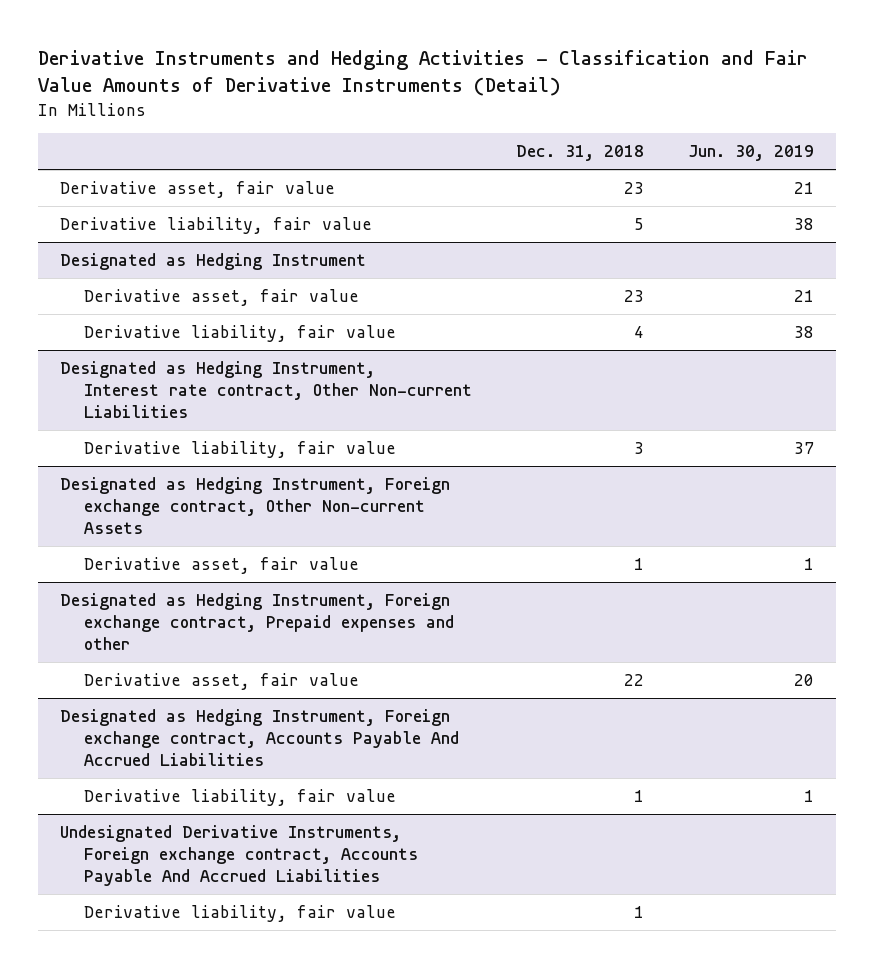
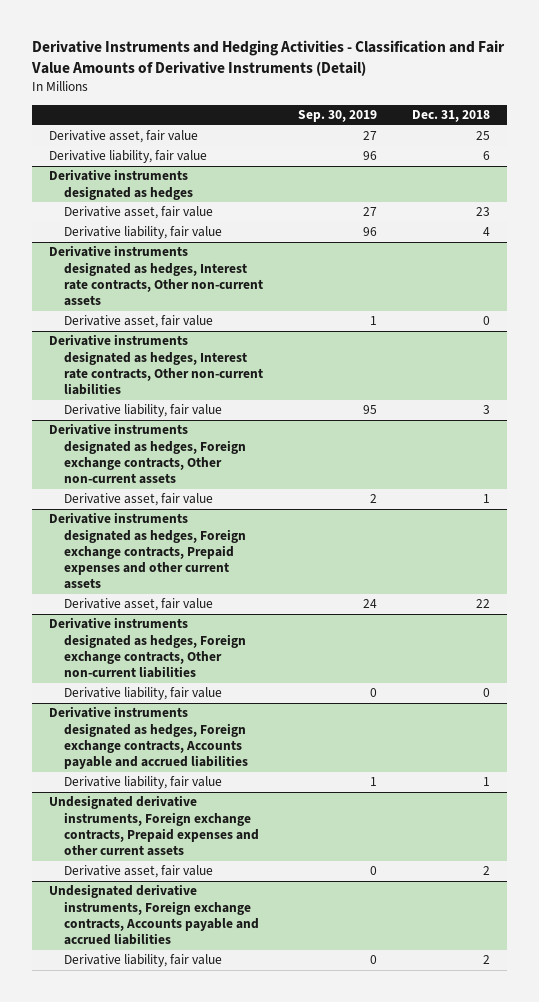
- | Dec. 31, 2018 | Jun. 30, 2019
+ | Sep. 30, 2019 | Dec. 31, 2018
- Derivative asset, fair value | 23 | 21
- Derivative liability, fair value | 5 | 38
- Designated as Hedging Instrument
+ Derivative asset, fair value | 27 | 25
+ Derivative liability, fair value | 96 | 6
+ Derivative instruments designated as hedges
- Designated as Hedging Instrument, Interest rate contract, Other Non-current Liabilities
+ Derivative instruments designated as hedges, Interest rate contracts, Other non-current assets
+ Derivative asset, fair value | 1 | 0
+ Derivative instruments designated as hedges, Interest rate contracts, Other non-current liabilities
- Designated as Hedging Instrument, Foreign exchange contract, Other Non-current Assets
+ Derivative instruments designated as hedges, Foreign exchange contracts, Other non-current assets
- Designated as Hedging Instrument, Foreign exchange contract, Prepaid expenses and other
+ Derivative instruments designated as hedges, Foreign exchange contracts, Prepaid expenses and other current assets
- Designated as Hedging Instrument, Foreign exchange contract, Accounts Payable And Accrued Liabilities
- Derivative liability, fair value | 1 | 1
- Undesignated Derivative Instruments, Foreign exchange contract, Accounts Payable And Accrued Liabilities
+ Derivative instruments designated as hedges, Foreign exchange contracts, Other non-current liabilities
+ Derivative liability, fair value | 0 | 0
+ Derivative instruments designated as hedges, Foreign exchange contracts, Accounts payable and accrued liabilities
+ Undesignated derivative instruments, Foreign exchange contracts, Prepaid expenses and other current assets
+ Derivative asset, fair value | 0 | 2
+ Undesignated derivative instruments, Foreign exchange contracts, Accounts payable and accrued liabilities
+ Derivative liability, fair value | 0 | 2

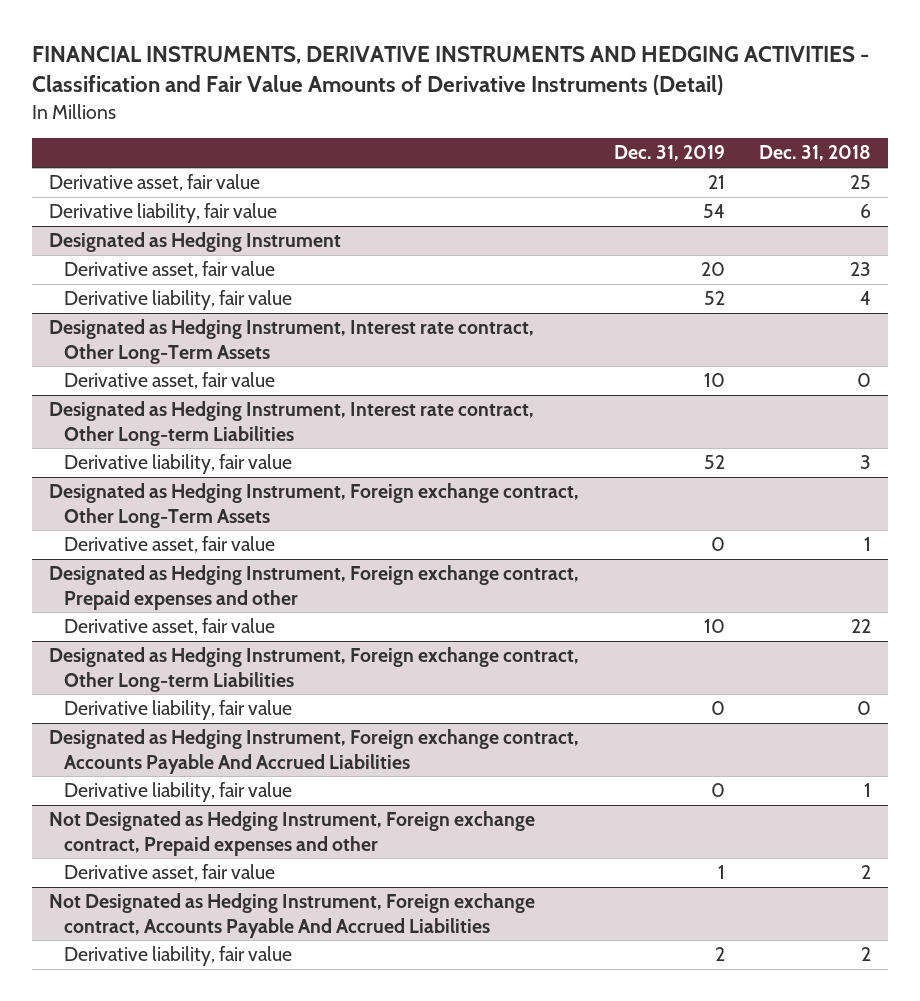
- Derivative Instruments and Hedging Activities - Classification and Fair Value Amounts of Derivative Instruments (Detail)
+ FINANCIAL INSTRUMENTS, DERIVATIVE INSTRUMENTS AND HEDGING ACTIVITIES - Classification and Fair Value Amounts of Derivative Instruments (Detail)
- | Sep. 30, 2019 | Dec. 31, 2018
+ | Dec. 31, 2019 | Dec. 31, 2018
- Derivative instruments designated as hedges
+ Designated as Hedging Instrument
- Derivative instruments designated as hedges, Interest rate contracts, Other non-current assets
+ Designated as Hedging Instrument, Interest rate contract, Other Long-Term Assets
- Derivative instruments designated as hedges, Interest rate contracts, Other non-current liabilities
+ Designated as Hedging Instrument, Interest rate contract, Other Long-term Liabilities
- Derivative instruments designated as hedges, Foreign exchange contracts, Other non-current assets
+ Designated as Hedging Instrument, Foreign exchange contract, Other Long-Term Assets
- Derivative instruments designated as hedges, Foreign exchange contracts, Prepaid expenses and other current assets
+ Designated as Hedging Instrument, Foreign exchange contract, Prepaid expenses and other
- Derivative instruments designated as hedges, Foreign exchange contracts, Other non-current liabilities
+ Designated as Hedging Instrument, Foreign exchange contract, Other Long-term Liabilities
- Derivative instruments designated as hedges, Foreign exchange contracts, Accounts payable and accrued liabilities
+ Designated as Hedging Instrument, Foreign exchange contract, Accounts Payable And Accrued Liabilities
- Undesignated derivative instruments, Foreign exchange contracts, Prepaid expenses and other current assets
+ Not Designated as Hedging Instrument, Foreign exchange contract, Prepaid expenses and other
- Undesignated derivative instruments, Foreign exchange contracts, Accounts payable and accrued liabilities
+ Not Designated as Hedging Instrument, Foreign exchange contract, Accounts Payable And Accrued Liabilities

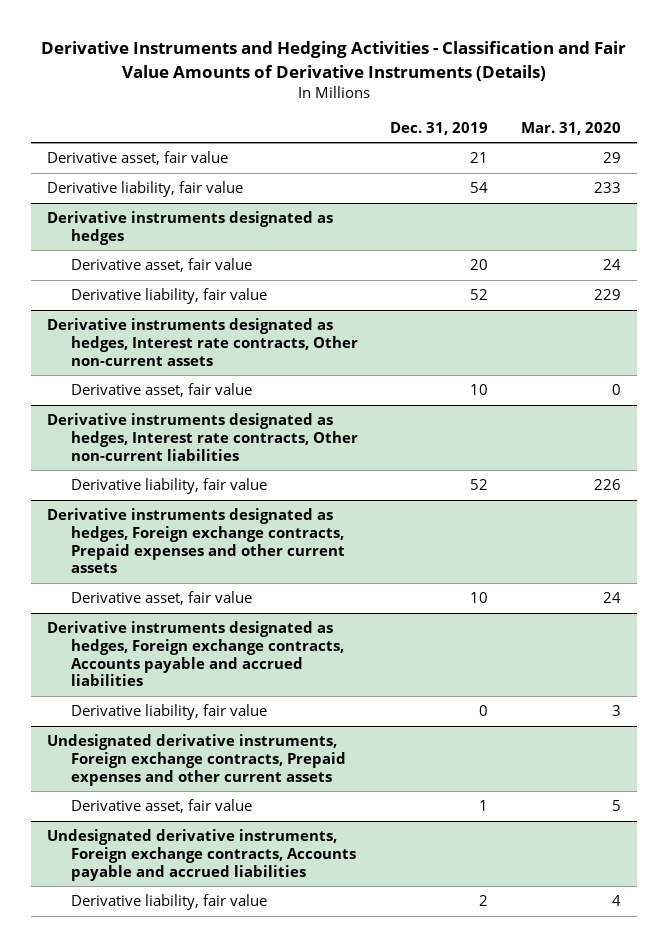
- FINANCIAL INSTRUMENTS, DERIVATIVE INSTRUMENTS AND HEDGING ACTIVITIES - Classification and Fair Value Amounts of Derivative Instruments (Detail)
+ Derivative Instruments and Hedging Activities - Classification and Fair Value Amounts of Derivative Instruments (Details)
- | Dec. 31, 2019 | Dec. 31, 2018
+ | Dec. 31, 2019 | Mar. 31, 2020
- Designated as Hedging Instrument
+ Derivative instruments designated as hedges
- Designated as Hedging Instrument, Interest rate contract, Other Long-Term Assets
+ Derivative instruments designated as hedges, Interest rate contracts, Other non-current assets
- Designated as Hedging Instrument, Interest rate contract, Other Long-term Liabilities
+ Derivative instruments designated as hedges, Interest rate contracts, Other non-current liabilities
- Designated as Hedging Instrument, Foreign exchange contract, Other Long-Term Assets
- Derivative asset, fair value | 0 | 1
- Designated as Hedging Instrument, Foreign exchange contract, Prepaid expenses and other
+ Derivative instruments designated as hedges, Foreign exchange contracts, Prepaid expenses and other current assets
- Designated as Hedging Instrument, Foreign exchange contract, Other Long-term Liabilities
- Derivative liability, fair value | 0 | 0
- Designated as Hedging Instrument, Foreign exchange contract, Accounts Payable And Accrued Liabilities
+ Derivative instruments designated as hedges, Foreign exchange contracts, Accounts payable and accrued liabilities
- Not Designated as Hedging Instrument, Foreign exchange contract, Prepaid expenses and other
+ Undesignated derivative instruments, Foreign exchange contracts, Prepaid expenses and other current assets
- Not Designated as Hedging Instrument, Foreign exchange contract, Accounts Payable And Accrued Liabilities
+ Undesignated derivative instruments, Foreign exchange contracts, Accounts payable and accrued liabilities

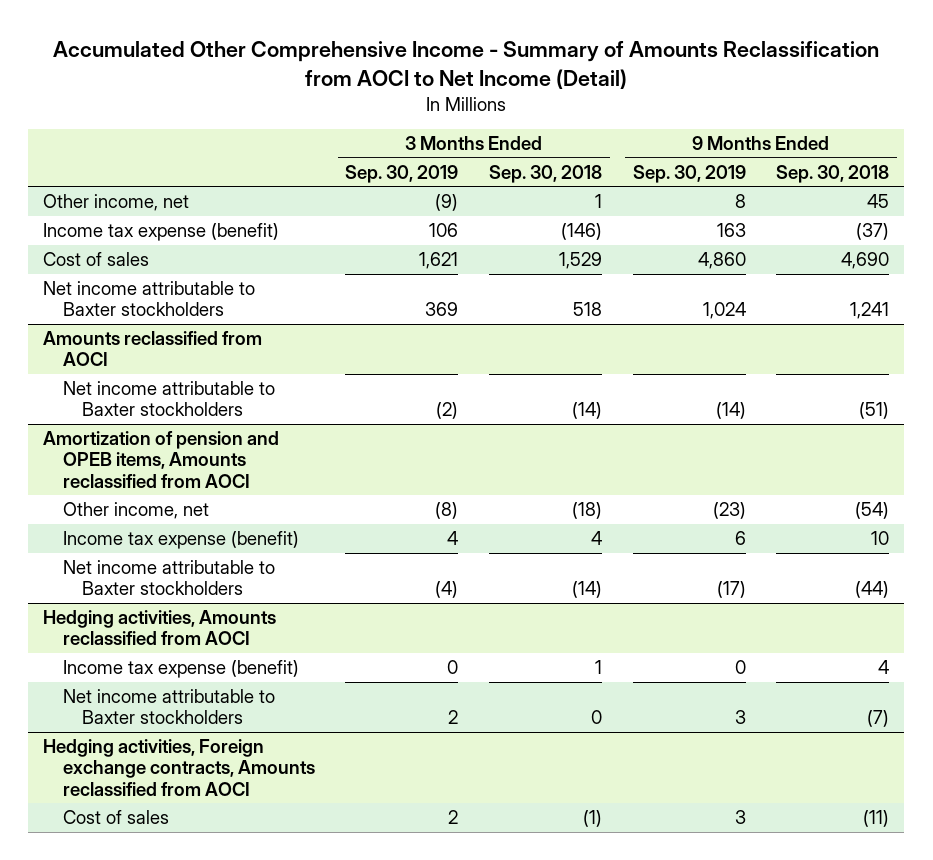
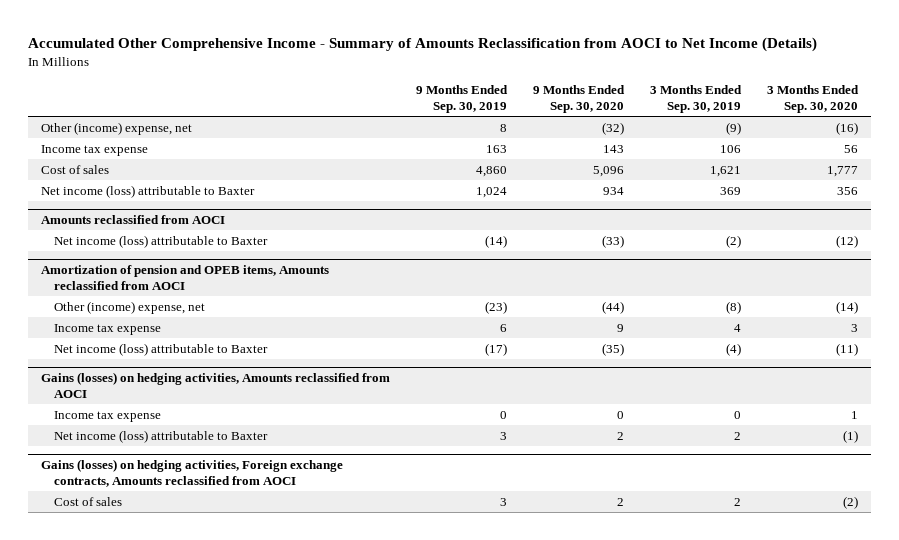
- Accumulated Other Comprehensive Income - Summary of Amounts Reclassification from AOCI to Net Income (Detail)
+ Accumulated Other Comprehensive Income - Summary of Amounts Reclassification from AOCI to Net Income (Details)
- | 3 Months Ended Sep. 30, 2019 | 3 Months Ended Sep. 30, 2018 | 9 Months Ended Sep. 30, 2019 | 9 Months Ended Sep. 30, 2018
+ | 9 Months Ended Sep. 30, 2019 | 9 Months Ended Sep. 30, 2020 | 3 Months Ended Sep. 30, 2019 | 3 Months Ended Sep. 30, 2020
- Other income, net | (9) | 1 | 8 | 45
- Income tax expense (benefit) | 106 | (146) | 163 | (37)
+ Other (income) expense, net | 8 | (32) | (9) | (16)
+ Income tax expense | 163 | 143 | 106 | 56
- Net income attributable to Baxter stockholders | 369 | 518 | 1,024 | 1,241
+ Net income (loss) attributable to Baxter | 1,024 | 934 | 369 | 356
@ Amounts reclassified from AOCI
- Net income attributable to Baxter stockholders | (2) | (14) | (14) | (51)
+ Net income (loss) attributable to Baxter | (14) | (33) | (2) | (12)
@ Amortization of pension and OPEB items, Amounts reclassified from AOCI
- Other income, net | (8) | (18) | (23) | (54)
- Income tax expense (benefit) | 4 | 4 | 6 | 10
- Net income attributable to Baxter stockholders | (4) | (14) | (17) | (44)
- Hedging activities, Amounts reclassified from AOCI
- Income tax expense (benefit) | 0 | 1 | 0 | 4
- Net income attributable to Baxter stockholders | 2 | 0 | 3 | (7)
- Hedging activities, Foreign exchange contracts, Amounts reclassified from AOCI
@ Amortization of pension and OPEB items, Amounts reclassified from AOCI
+ Other (income) expense, net | (23) | (44) | (8) | (14)
+ Income tax expense | 6 | 9 | 4 | 3
+ Net income (loss) attributable to Baxter | (17) | (35) | (4) | (11)
+ Gains (losses) on hedging activities, Amounts reclassified from AOCI
+ Income tax expense | 0 | 0 | 0 | 1
+ Net income (loss) attributable to Baxter | 3 | 2 | 2 | (1)
+ Gains (losses) on hedging activities, Foreign exchange contracts, Amounts reclassified from AOCI

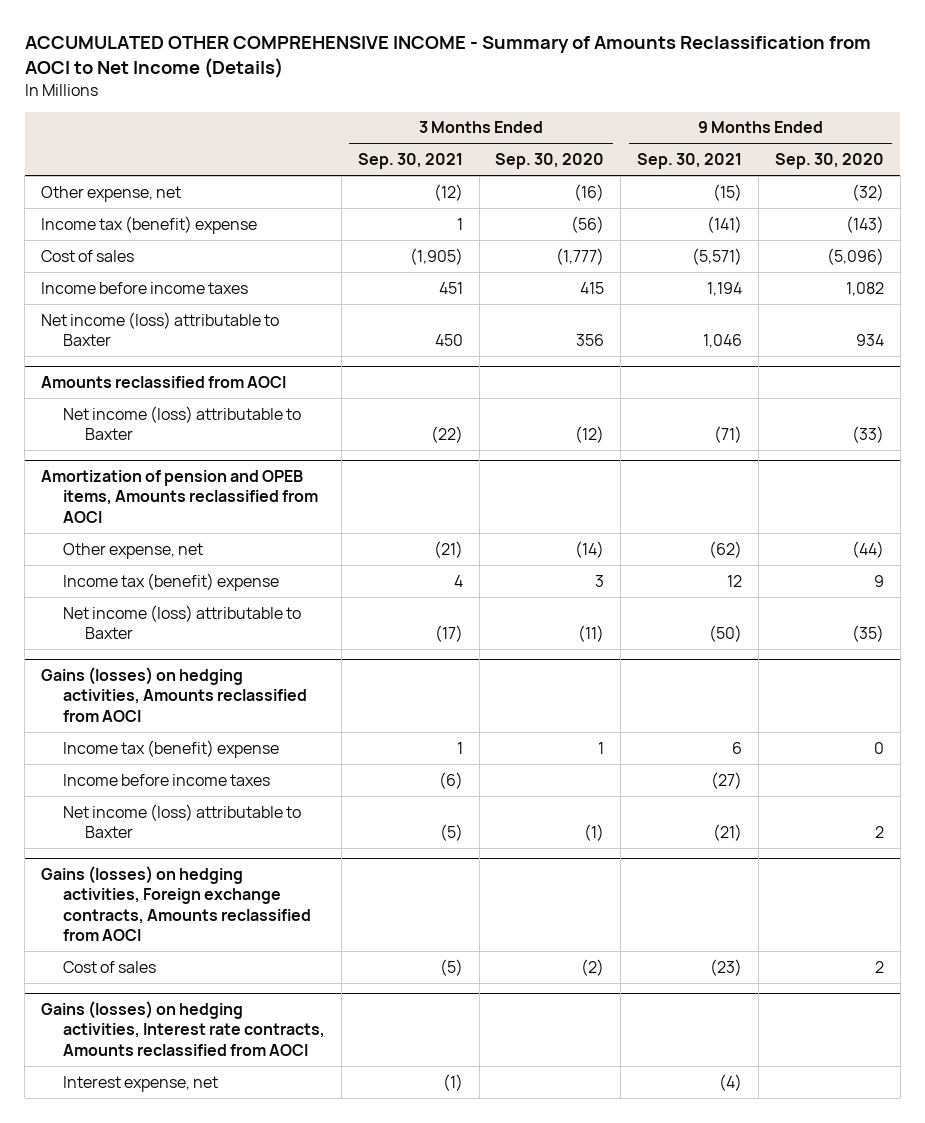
- Accumulated Other Comprehensive Income - Summary of Amounts Reclassification from AOCI to Net Income (Details)
+ ACCUMULATED OTHER COMPREHENSIVE INCOME - Summary of Amounts Reclassification from AOCI to Net Income (Details)
- | 9 Months Ended Sep. 30, 2019 | 9 Months Ended Sep. 30, 2020 | 3 Months Ended Sep. 30, 2019 | 3 Months Ended Sep. 30, 2020
+ | 3 Months Ended Sep. 30, 2021 | 3 Months Ended Sep. 30, 2020 | 9 Months Ended Sep. 30, 2021 | 9 Months Ended Sep. 30, 2020
- Other (income) expense, net | 8 | (32) | (9) | (16)
- Income tax expense | 163 | 143 | 106 | 56
- Cost of sales | 4,860 | 5,096 | 1,621 | 1,777
+ Other expense, net | (12) | (16) | (15) | (32)
+ Income tax (benefit) expense | 1 | (56) | (141) | (143)
+ Cost of sales | (1,905) | (1,777) | (5,571) | (5,096)
+ Income before income taxes | 451 | 415 | 1,194 | 1,082
@ Amortization of pension and OPEB items, Amounts reclassified from AOCI
- Other (income) expense, net | (23) | (44) | (8) | (14)
- Income tax expense | 6 | 9 | 4 | 3
+ Other expense, net | (21) | (14) | (62) | (44)
+ Income tax (benefit) expense | 4 | 3 | 12 | 9
@ Gains (losses) on hedging activities, Amounts reclassified from AOCI
- Income tax expense | 0 | 0 | 0 | 1
+ Income tax (benefit) expense | 1 | 1 | 6 | 0
+ Income before income taxes | (6) | | (27) |
+ Gains (losses) on hedging activities, Interest rate contracts, Amounts reclassified from AOCI
+ Interest expense, net | (1) | | (4) |

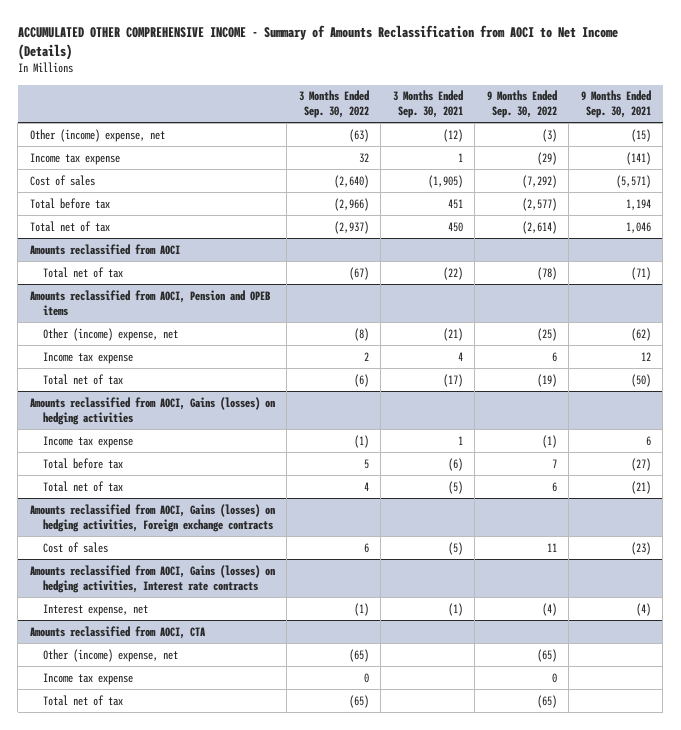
- | 3 Months Ended Sep. 30, 2021 | 3 Months Ended Sep. 30, 2020 | 9 Months Ended Sep. 30, 2021 | 9 Months Ended Sep. 30, 2020
+ | 3 Months Ended Sep. 30, 2022 | 3 Months Ended Sep. 30, 2021 | 9 Months Ended Sep. 30, 2022 | 9 Months Ended Sep. 30, 2021
- Other expense, net | (12) | (16) | (15) | (32)
- Income tax (benefit) expense | 1 | (56) | (141) | (143)
+ Other (income) expense, net | (63) | (12) | (3) | (15)
+ Income tax expense | 32 | 1 | (29) | (141)
- Income before income taxes | 451 | 415 | 1,194 | 1,082
- Net income (loss) attributable to Baxter | 450 | 356 | 1,046 | 934
+ Total before tax | (2,966) | 451 | (2,577) | 1,194
+ Total net of tax | (2,937) | 450 | (2,614) | 1,046
@ Amounts reclassified from AOCI
- Net income (loss) attributable to Baxter | (22) | (12) | (71) | (33)
- Amortization of pension and OPEB items, Amounts reclassified from AOCI
- Other expense, net | (21) | (14) | (62) | (44)
- Income tax (benefit) expense | 4 | 3 | 12 | 9
- Net income (loss) attributable to Baxter | (17) | (11) | (50) | (35)
- Gains (losses) on hedging activities, Amounts reclassified from AOCI
- Income tax (benefit) expense | 1 | 1 | 6 | 0
- Income before income taxes | (6) | | (27) |
- Net income (loss) attributable to Baxter | (5) | (1) | (21) | 2
- Gains (losses) on hedging activities, Foreign exchange contracts, Amounts reclassified from AOCI
@ Amounts reclassified from AOCI
+ Total net of tax | (67) | (22) | (78) | (71)
+ Amounts reclassified from AOCI, Pension and OPEB items
+ Other (income) expense, net | (8) | (21) | (25) | (62)
+ Income tax expense | 2 | 4 | 6 | 12
+ Total net of tax | (6) | (17) | (19) | (50)
+ Amounts reclassified from AOCI, Gains (losses) on hedging activities
+ Income tax expense | (1) | 1 | (1) | 6
+ Total before tax | 5 | (6) | 7 | (27)
+ Total net of tax | 4 | (5) | 6 | (21)
+ Amounts reclassified from AOCI, Gains (losses) on hedging activities, Foreign exchange contracts
- Gains (losses) on hedging activities, Interest rate contracts, Amounts reclassified from AOCI
+ Amounts reclassified from AOCI, Gains (losses) on hedging activities, Interest rate contracts
+ Amounts reclassified from AOCI, CTA
+ Other (income) expense, net | (65) | | (65) |
+ Income tax expense | 0 | | 0 |
+ Total net of tax | (65) | | (65) |

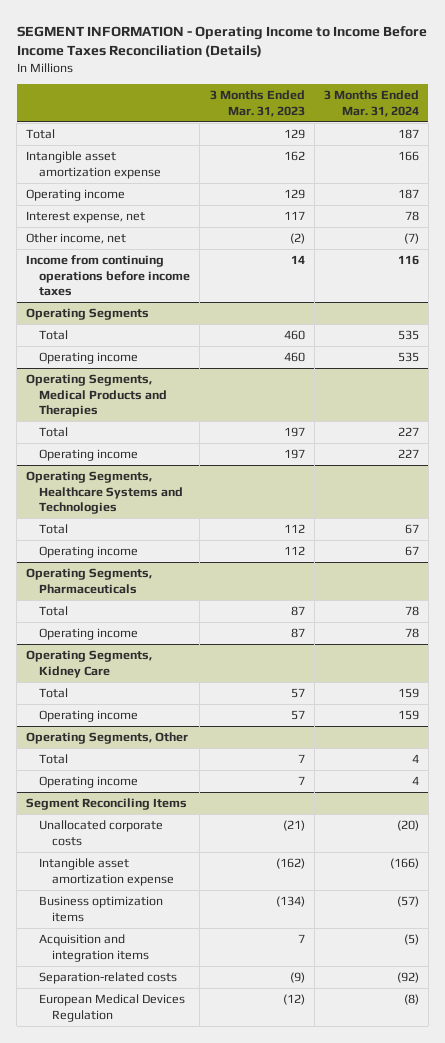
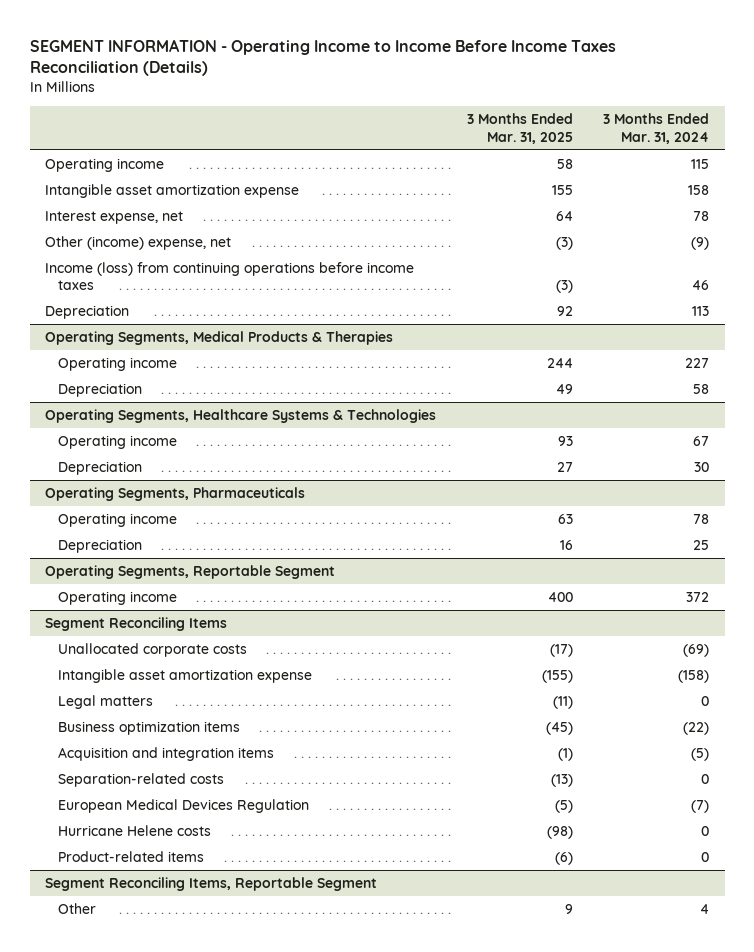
- | 3 Months Ended Mar. 31, 2023 | 3 Months Ended Mar. 31, 2024
+ | 3 Months Ended Mar. 31, 2025 | 3 Months Ended Mar. 31, 2024
- Total | 129 | 187
- Intangible asset amortization expense | 162 | 166
- Operating income | 129 | 187
+ Operating income | 58 | 115
+ Intangible asset amortization expense | 155 | 158
- Other income, net | (2) | (7)
- Income from continuing operations before income taxes | 14 | 116
- Operating Segments
- Total | 460 | 535
- Operating income | 460 | 535
- Operating Segments, Medical Products and Therapies
- Total | 197 | 227
+ Other (income) expense, net | (3) | (9)
+ Income (loss) from continuing operations before income taxes | (3) | 46
+ Depreciation | 92 | 113
+ Operating Segments, Medical Products & Therapies
- Operating Segments, Healthcare Systems and Technologies
- Total | 112 | 67
+ Depreciation | 49 | 58
+ Operating Segments, Healthcare Systems & Technologies
+ Depreciation | 27 | 30
@ Operating Segments, Pharmaceuticals
- Total | 87 | 78
- Operating Segments, Kidney Care
- Total | 57 | 159
- Operating income | 57 | 159
- Operating Segments, Other
- Total | 7 | 4
- Operating income | 7 | 4
@ Operating Segments, Pharmaceuticals
+ Depreciation | 16 | 25
+ Operating Segments, Reportable Segment
+ Operating income | 400 | 372
@ Segment Reconciling Items
- Unallocated corporate costs | (21) | (20)
- Intangible asset amortization expense | (162) | (166)
- Business optimization items | (134) | (57)
+ Unallocated corporate costs | (17) | (69)
+ Intangible asset amortization expense | (155) | (158)
+ Legal matters | (11) | 0
+ Business optimization items | (45) | (22)
- Separation-related costs | (9) | (92)
- European Medical Devices Regulation | (12) | (8)
+ Separation-related costs | (13) | 0
+ European Medical Devices Regulation | (5) | (7)
+ Hurricane Helene costs | (98) | 0
+ Product-related items | (6) | 0
+ Segment Reconciling Items, Reportable Segment
+ Other | 9 | 4

